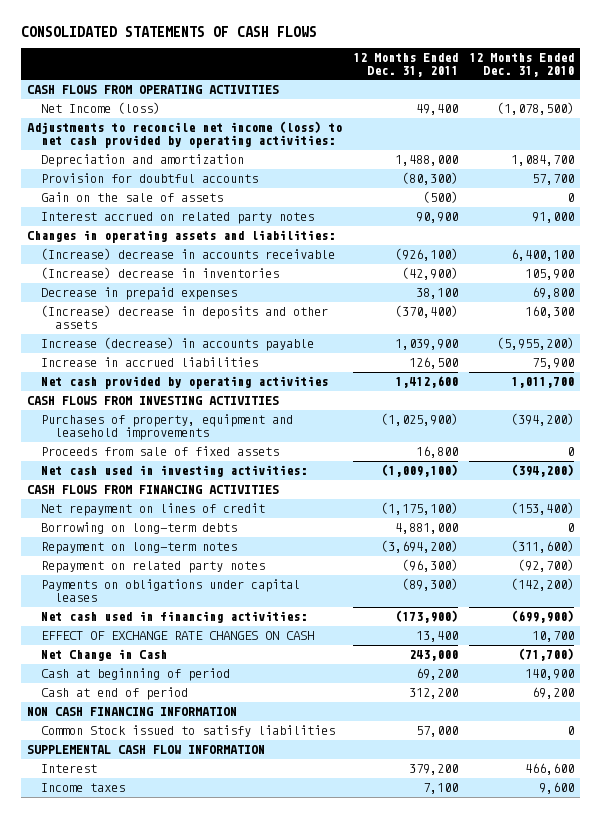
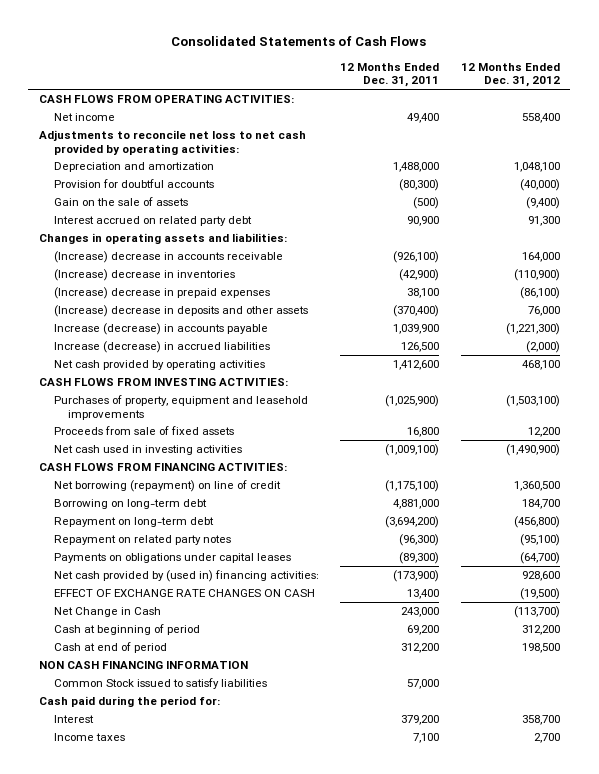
- CONSOLIDATED STATEMENTS OF CASH FLOWS
+ Consolidated Statements of Cash Flows
- | 12 Months Ended Dec. 31, 2011 | 12 Months Ended Dec. 31, 2010
+ | 12 Months Ended Dec. 31, 2011 | 12 Months Ended Dec. 31, 2012
- CASH FLOWS FROM OPERATING ACTIVITIES
- Net Income (loss) | 49,400 | (1,078,500)
- Adjustments to reconcile net income (loss) to net cash provided by operating activities:
+ CASH FLOWS FROM OPERATING ACTIVITIES:
+ Net income | 49,400 | 558,400
+ Adjustments to reconcile net loss to net cash provided by operating activities:
- Interest accrued on related party notes | 90,900 | 91,000
+ Interest accrued on related party debt | 90,900 | 91,300
- Decrease in prepaid expenses | 38,100 | 69,800
+ (Increase) decrease in prepaid expenses | 38,100 | (86,100)
- Increase in accrued liabilities | 126,500 | 75,900
+ Increase (decrease) in accrued liabilities | 126,500 | (2,000)
- CASH FLOWS FROM INVESTING ACTIVITIES
+ CASH FLOWS FROM INVESTING ACTIVITIES:
- Net cash used in investing activities: | (1,009,100) | (394,200)
- CASH FLOWS FROM FINANCING ACTIVITIES
- Net repayment on lines of credit | (1,175,100) | (153,400)
- Borrowing on long-term debts | 4,881,000 | 0
- Repayment on long-term notes | (3,694,200) | (311,600)
+ Net cash used in investing activities | (1,009,100) | (1,490,900)
+ CASH FLOWS FROM FINANCING ACTIVITIES:
+ Net borrowing (repayment) on line of credit | (1,175,100) | 1,360,500
+ Borrowing on long-term debt | 4,881,000 | 184,700
+ Repayment on long-term debt | (3,694,200) | (456,800)
- Net cash used in financing activities: | (173,900) | (699,900)
+ Net cash provided by (used in) financing activities: | (173,900) | 928,600
- SUPPLEMENTAL CASH FLOW INFORMATION
+ Cash paid during the period for:

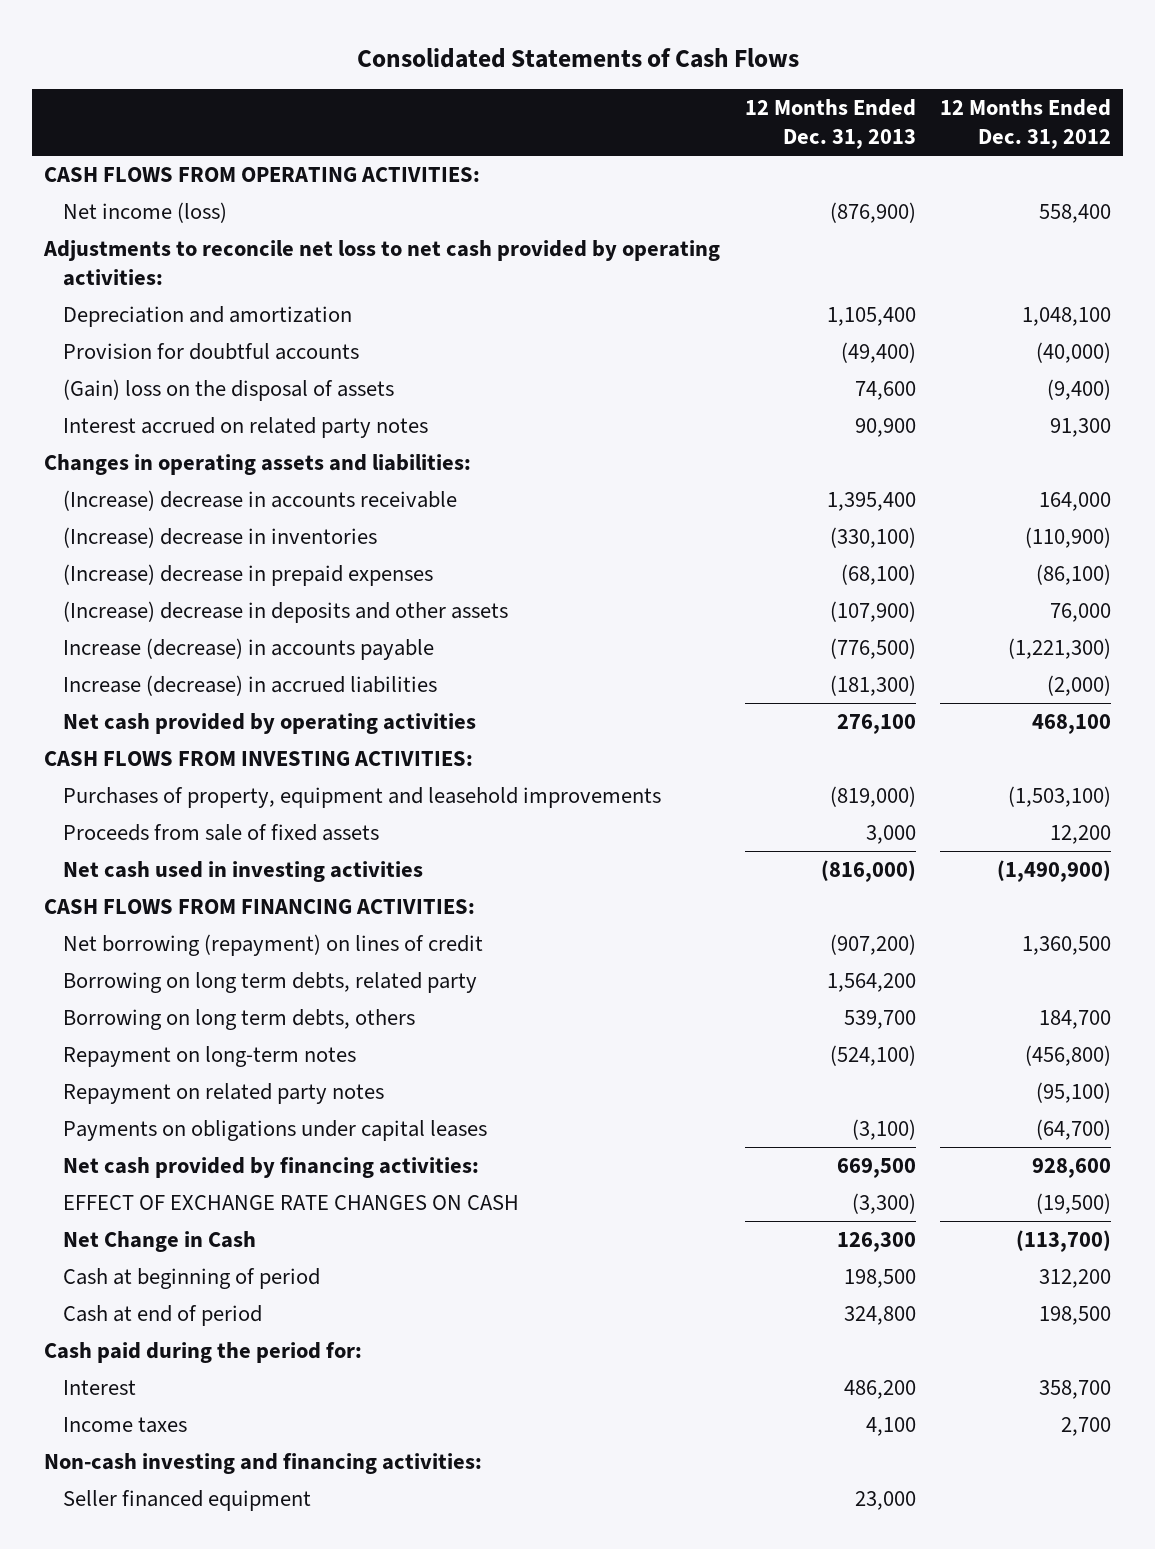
- | 12 Months Ended Dec. 31, 2011 | 12 Months Ended Dec. 31, 2012
+ | 12 Months Ended Dec. 31, 2013 | 12 Months Ended Dec. 31, 2012
- Net income | 49,400 | 558,400
+ Net income (loss) | (876,900) | 558,400
- Gain on the sale of assets | (500) | (9,400)
- Interest accrued on related party debt | 90,900 | 91,300
+ (Gain) loss on the disposal of assets | 74,600 | (9,400)
+ Interest accrued on related party notes | 90,900 | 91,300
- Net borrowing (repayment) on line of credit | (1,175,100) | 1,360,500
- Borrowing on long-term debt | 4,881,000 | 184,700
- Repayment on long-term debt | (3,694,200) | (456,800)
+ Net borrowing (repayment) on lines of credit | (907,200) | 1,360,500
+ Borrowing on long term debts, related party | 1,564,200 |
+ Borrowing on long term debts, others | 539,700 | 184,700
+ Repayment on long-term notes | (524,100) | (456,800)
- Net cash provided by (used in) financing activities: | (173,900) | 928,600
+ Net cash provided by financing activities: | 669,500 | 928,600
- NON CASH FINANCING INFORMATION
- Common Stock issued to satisfy liabilities | 57,000 |
+ Non-cash investing and financing activities:
+ Seller financed equipment | 23,000 |

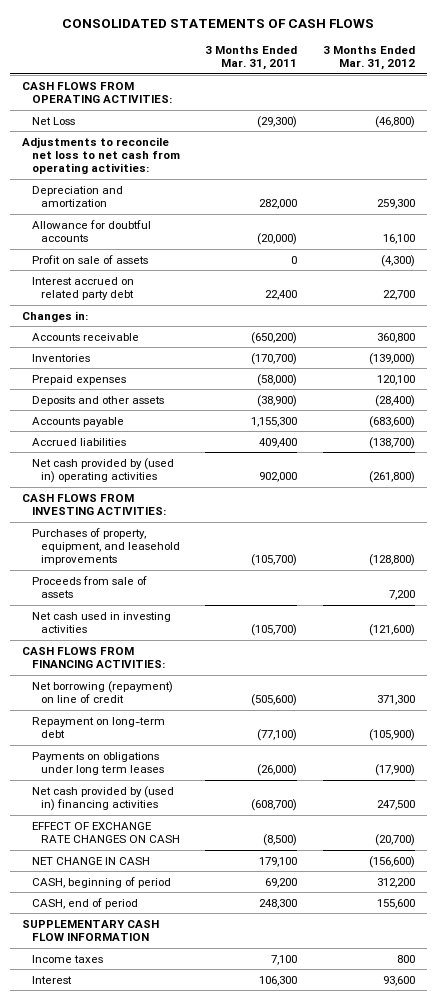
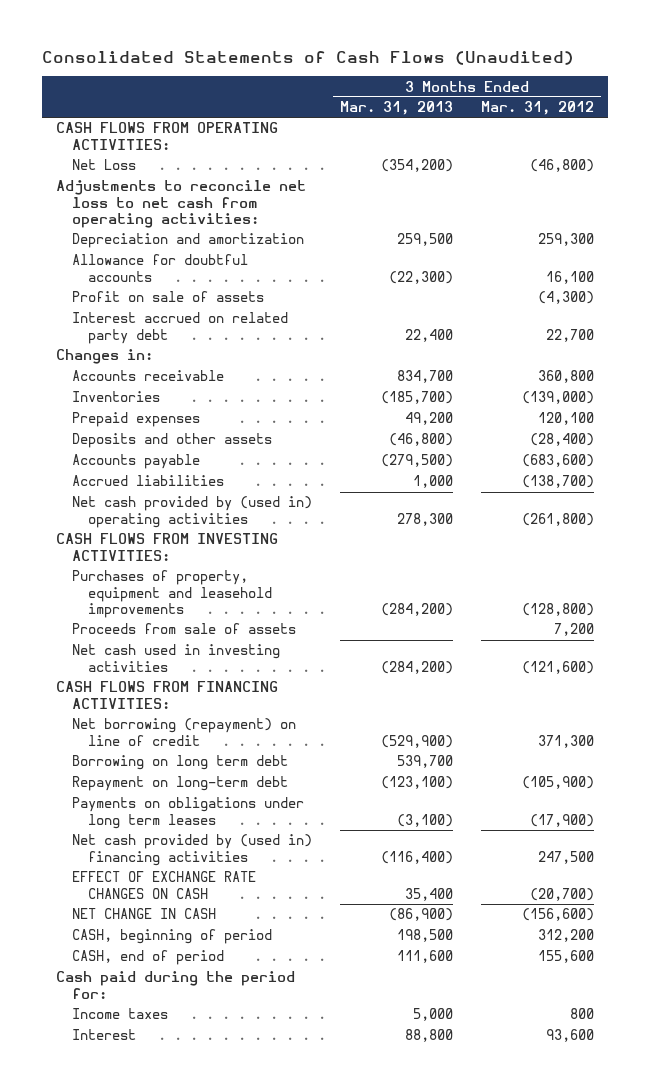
- CONSOLIDATED STATEMENTS OF CASH FLOWS
+ Consolidated Statements of Cash Flows (Unaudited)
- | 3 Months Ended Mar. 31, 2011 | 3 Months Ended Mar. 31, 2012
+ | 3 Months Ended Mar. 31, 2013 | 3 Months Ended Mar. 31, 2012
- Purchases of property, equipment, and leasehold improvements | (105,700) | (128,800)
+ Purchases of property, equipment and leasehold improvements | (284,200) | (128,800)
+ Borrowing on long term debt | 539,700 |
- SUPPLEMENTARY CASH FLOW INFORMATION
+ Cash paid during the period for:

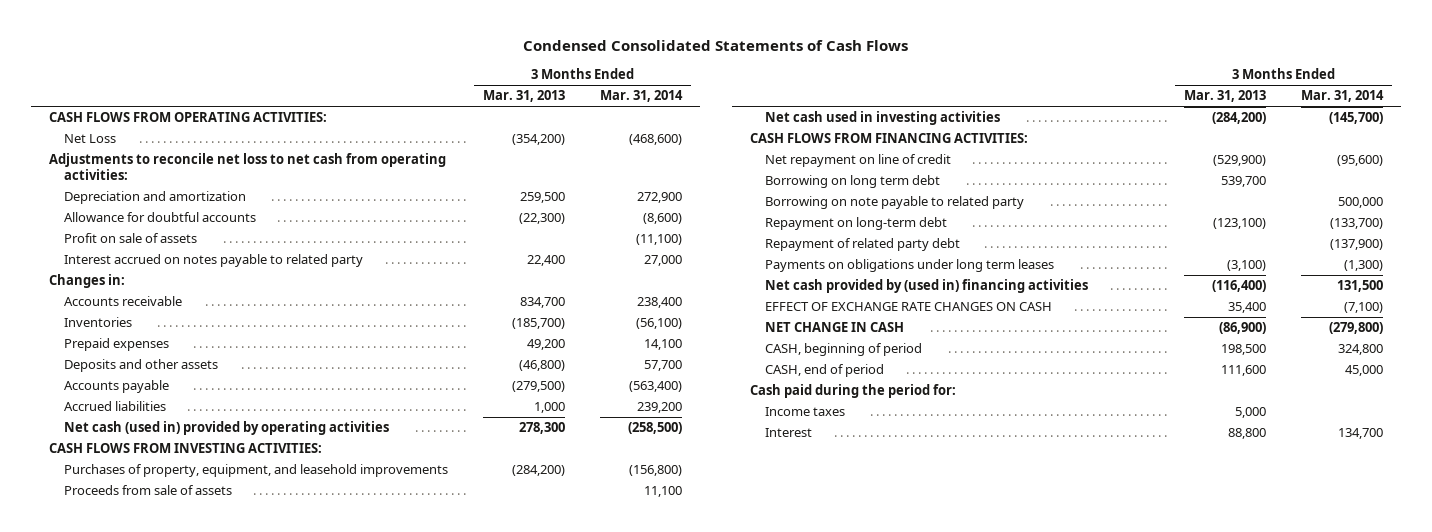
- Consolidated Statements of Cash Flows (Unaudited)
+ Condensed Consolidated Statements of Cash Flows
- | 3 Months Ended Mar. 31, 2013 | 3 Months Ended Mar. 31, 2012
+ | 3 Months Ended Mar. 31, 2013 | 3 Months Ended Mar. 31, 2014
- Interest accrued on related party debt | 22,400 | 22,700
+ Interest accrued on notes payable to related party | 22,400 | 27,000
- Net cash provided by (used in) operating activities | 278,300 | (261,800)
+ Net cash (used in) provided by operating activities | 278,300 | (258,500)
- Purchases of property, equipment and leasehold improvements | (284,200) | (128,800)
+ Purchases of property, equipment, and leasehold improvements | (284,200) | (156,800)
- Net borrowing (repayment) on line of credit | (529,900) | 371,300
+ Net repayment on line of credit | (529,900) | (95,600)
+ Borrowing on note payable to related party | | 500,000
+ Repayment of related party debt | | (137,900)

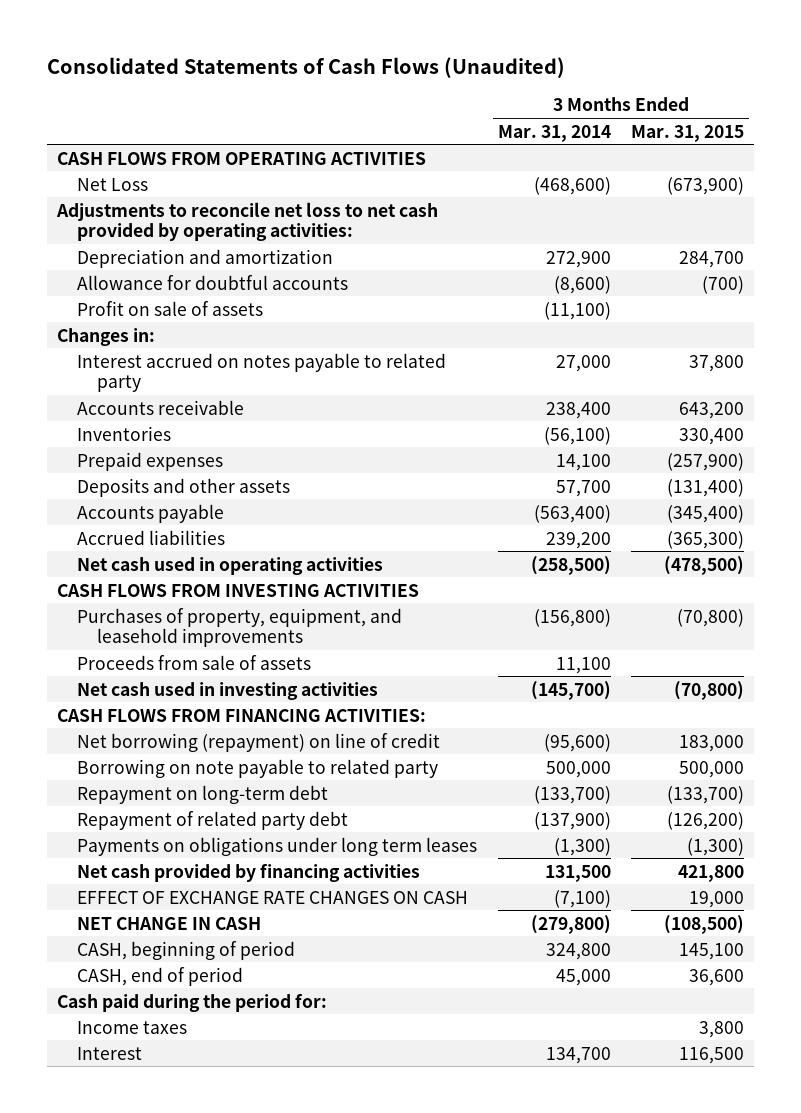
- Condensed Consolidated Statements of Cash Flows
+ Consolidated Statements of Cash Flows (Unaudited)
- | 3 Months Ended Mar. 31, 2013 | 3 Months Ended Mar. 31, 2014
+ | 3 Months Ended Mar. 31, 2014 | 3 Months Ended Mar. 31, 2015
- CASH FLOWS FROM OPERATING ACTIVITIES:
+ CASH FLOWS FROM OPERATING ACTIVITIES
- Adjustments to reconcile net loss to net cash from operating activities:
+ Adjustments to reconcile net loss to net cash provided by operating activities:
moved down: Interest accrued on notes payable to related party | 27,000 | 37,800
- Net cash (used in) provided by operating activities | 278,300 | (258,500)
- CASH FLOWS FROM INVESTING ACTIVITIES:
+ Net cash used in operating activities | (258,500) | (478,500)
+ CASH FLOWS FROM INVESTING ACTIVITIES
- Net repayment on line of credit | (529,900) | (95,600)
- Borrowing on long term debt | 539,700 |
+ Net borrowing (repayment) on line of credit | (95,600) | 183,000
- Net cash provided by (used in) financing activities | (116,400) | 131,500
+ Net cash provided by financing activities | 131,500 | 421,800

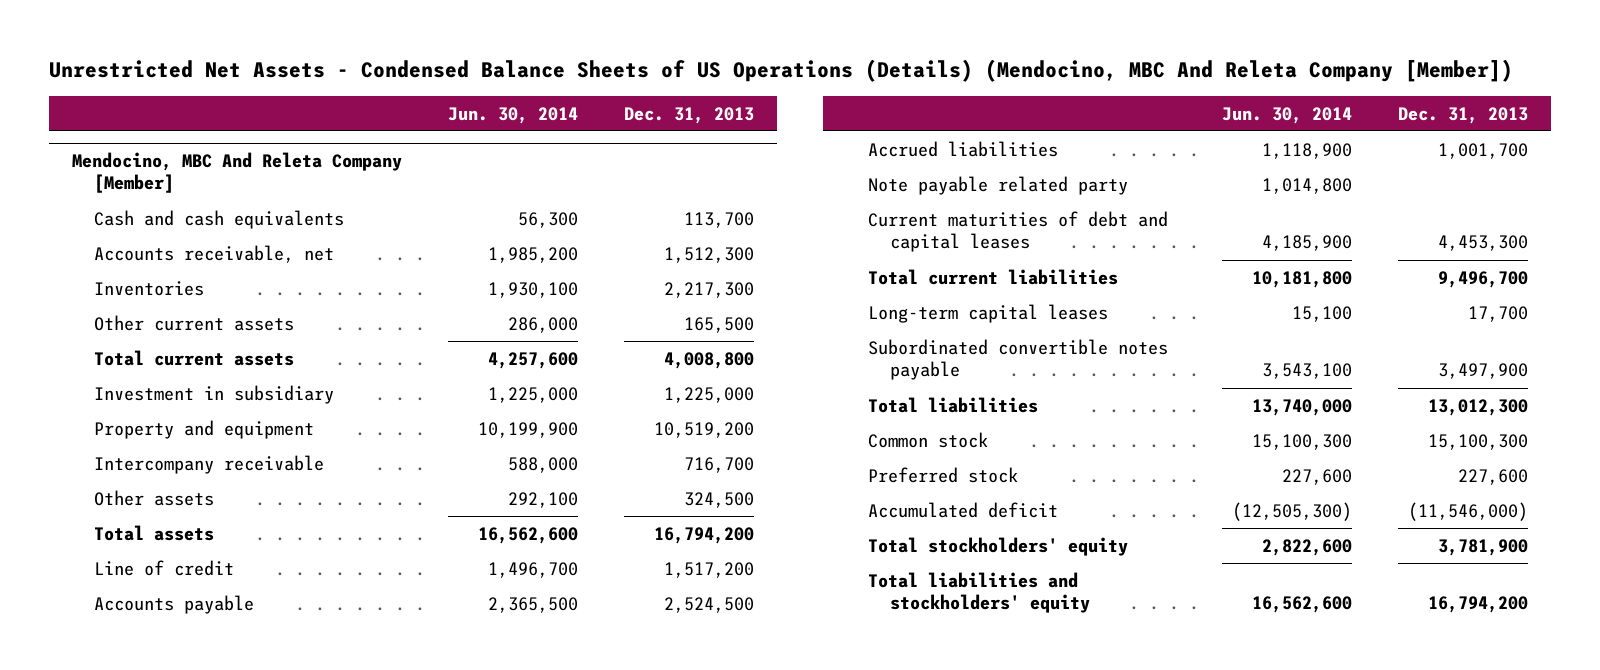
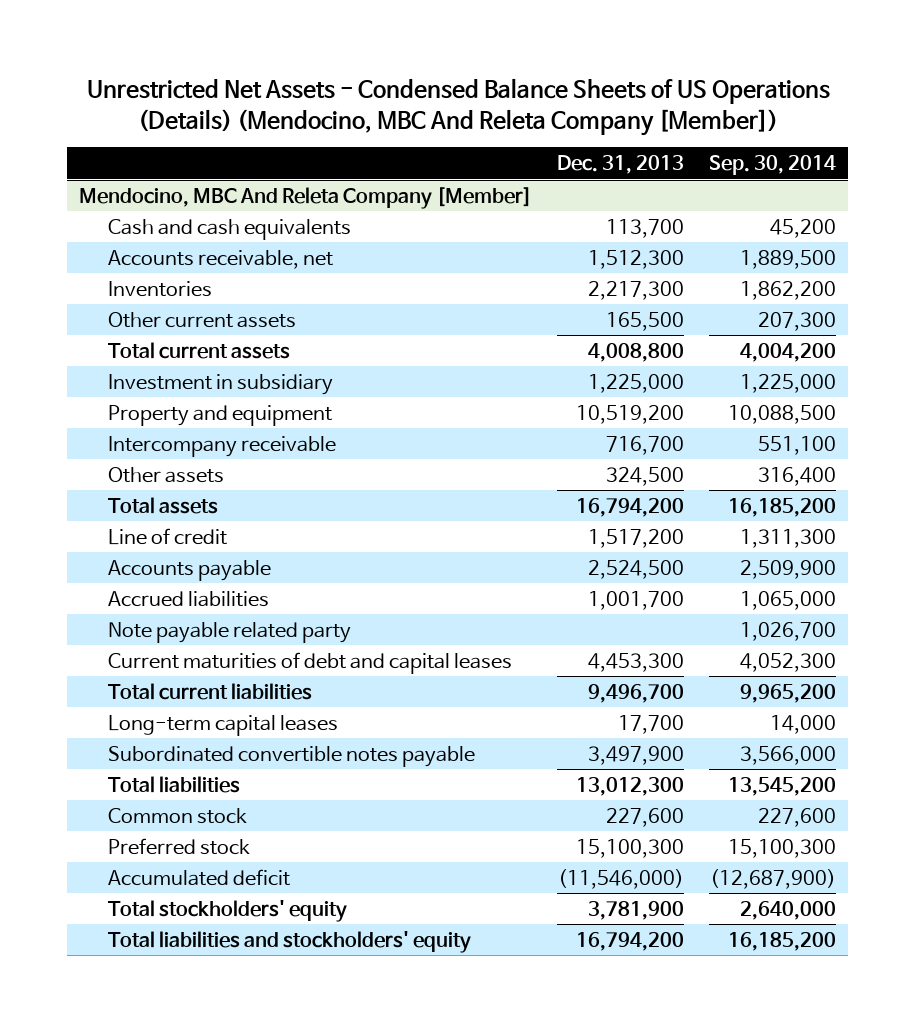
- | Jun. 30, 2014 | Dec. 31, 2013
+ | Dec. 31, 2013 | Sep. 30, 2014
@ Mendocino, MBC And Releta Company [Member]
- Common stock | 15,100,300 | 15,100,300
- Preferred stock | 227,600 | 227,600
+ Common stock | 227,600 | 227,600
+ Preferred stock | 15,100,300 | 15,100,300

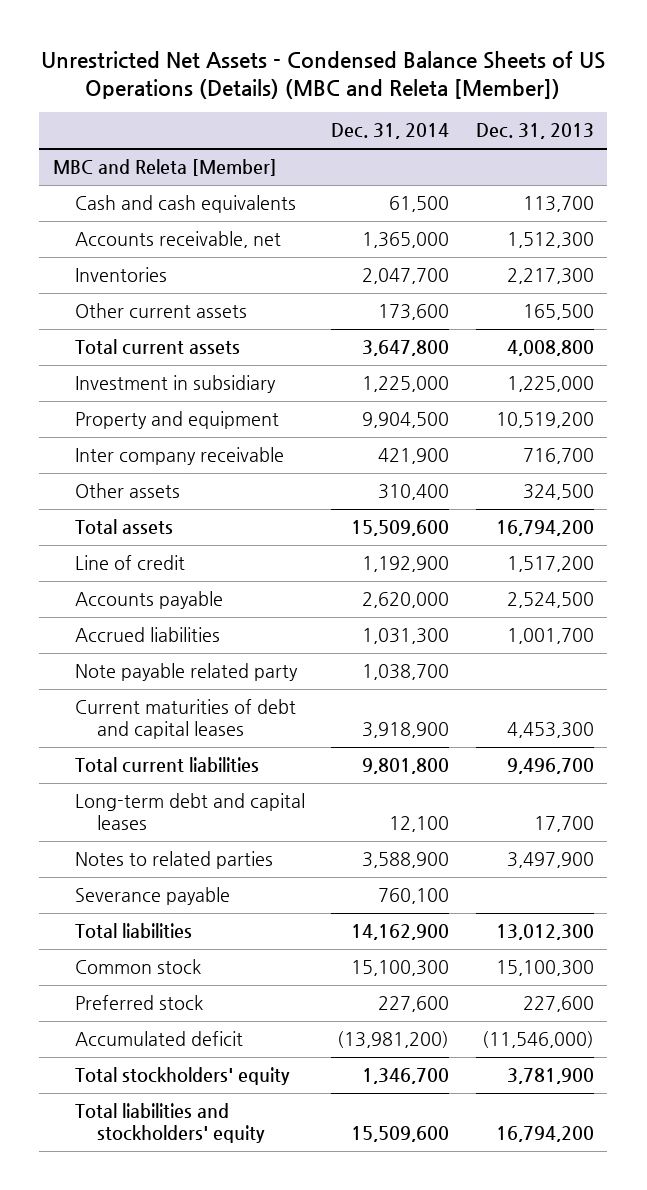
- Unrestricted Net Assets - Condensed Balance Sheets of US Operations (Details) (Mendocino, MBC And Releta Company [Member])
+ Unrestricted Net Assets - Condensed Balance Sheets of US Operations (Details) (MBC and Releta [Member])
- | Dec. 31, 2013 | Sep. 30, 2014
+ | Dec. 31, 2014 | Dec. 31, 2013
- Mendocino, MBC And Releta Company [Member]
+ MBC and Releta [Member]
- Intercompany receivable | 716,700 | 551,100
+ Inter company receivable | 421,900 | 716,700
- Long-term capital leases | 17,700 | 14,000
- Subordinated convertible notes payable | 3,497,900 | 3,566,000
+ Long-term debt and capital leases | 12,100 | 17,700
+ Notes to related parties | 3,588,900 | 3,497,900
+ Severance payable | 760,100 |
- Common stock | 227,600 | 227,600
- Preferred stock | 15,100,300 | 15,100,300
+ Common stock | 15,100,300 | 15,100,300
+ Preferred stock | 227,600 | 227,600

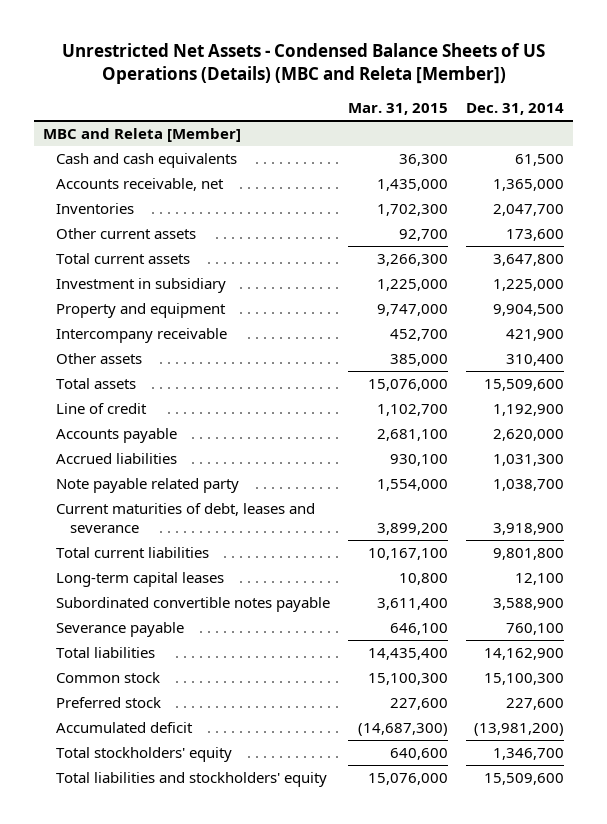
- | Dec. 31, 2014 | Dec. 31, 2013
+ | Mar. 31, 2015 | Dec. 31, 2014
@ MBC and Releta [Member]
- Inter company receivable | 421,900 | 716,700
+ Intercompany receivable | 452,700 | 421,900
- Current maturities of debt and capital leases | 3,918,900 | 4,453,300
+ Current maturities of debt, leases and severance | 3,899,200 | 3,918,900
- Long-term debt and capital leases | 12,100 | 17,700
- Notes to related parties | 3,588,900 | 3,497,900
+ Long-term capital leases | 10,800 | 12,100
+ Subordinated convertible notes payable | 3,611,400 | 3,588,900

